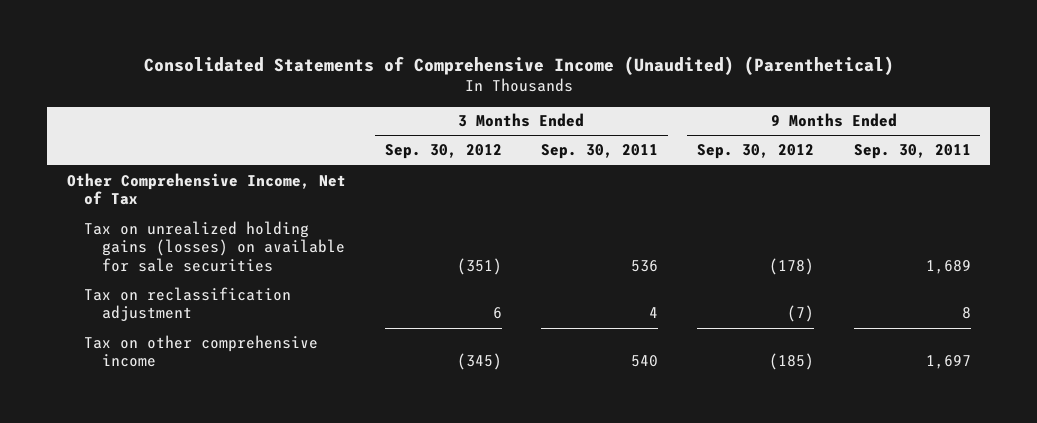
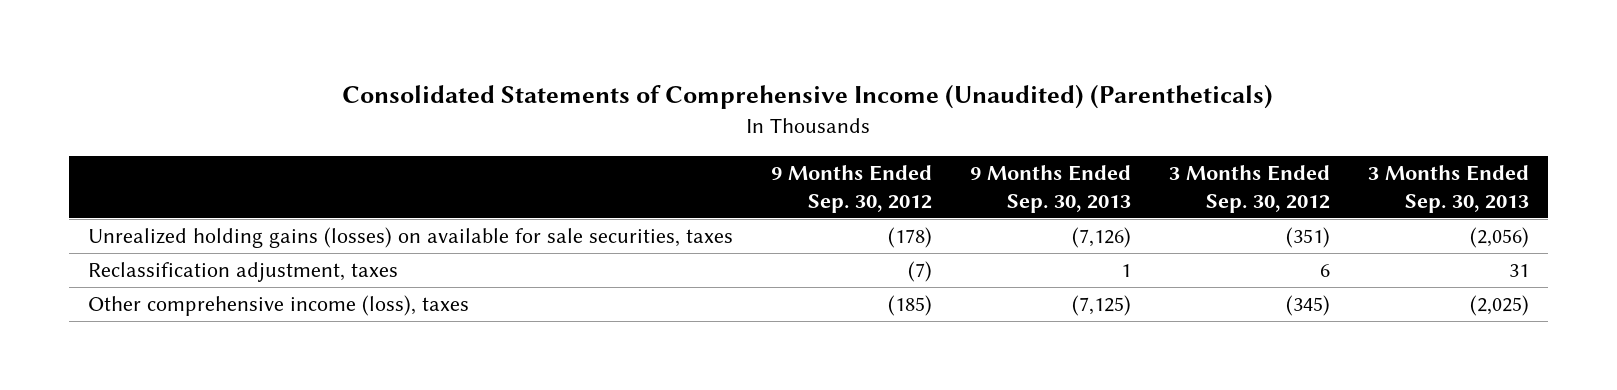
- Consolidated Statements of Comprehensive Income (Unaudited) (Parenthetical)
+ Consolidated Statements of Comprehensive Income (Unaudited) (Parentheticals)
- | 3 Months Ended Sep. 30, 2012 | 3 Months Ended Sep. 30, 2011 | 9 Months Ended Sep. 30, 2012 | 9 Months Ended Sep. 30, 2011
+ | 9 Months Ended Sep. 30, 2012 | 9 Months Ended Sep. 30, 2013 | 3 Months Ended Sep. 30, 2012 | 3 Months Ended Sep. 30, 2013
- Other Comprehensive Income, Net of Tax
- Tax on unrealized holding gains (losses) on available for sale securities | (351) | 536 | (178) | 1,689
- Tax on reclassification adjustment | 6 | 4 | (7) | 8
- Tax on other comprehensive income | (345) | 540 | (185) | 1,697
+ Unrealized holding gains (losses) on available for sale securities, taxes | (178) | (7,126) | (351) | (2,056)
+ Reclassification adjustment, taxes | (7) | 1 | 6 | 31
+ Other comprehensive income (loss), taxes | (185) | (7,125) | (345) | (2,025)

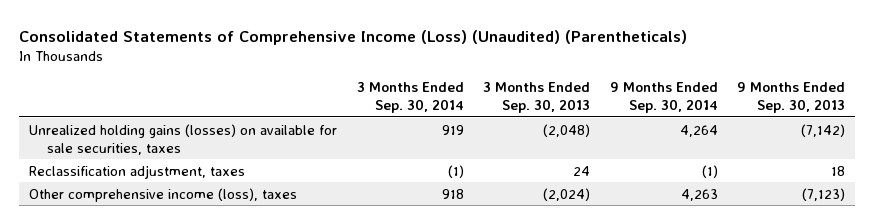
- Consolidated Statements of Comprehensive Income (Unaudited) (Parentheticals)
+ Consolidated Statements of Comprehensive Income (Loss) (Unaudited) (Parentheticals)
- | 9 Months Ended Sep. 30, 2012 | 9 Months Ended Sep. 30, 2013 | 3 Months Ended Sep. 30, 2012 | 3 Months Ended Sep. 30, 2013
+ | 3 Months Ended Sep. 30, 2014 | 3 Months Ended Sep. 30, 2013 | 9 Months Ended Sep. 30, 2014 | 9 Months Ended Sep. 30, 2013
- Unrealized holding gains (losses) on available for sale securities, taxes | (178) | (7,126) | (351) | (2,056)
- Reclassification adjustment, taxes | (7) | 1 | 6 | 31
- Other comprehensive income (loss), taxes | (185) | (7,125) | (345) | (2,025)
+ Unrealized holding gains (losses) on available for sale securities, taxes | 919 | (2,048) | 4,264 | (7,142)
+ Reclassification adjustment, taxes | (1) | 24 | (1) | 18
+ Other comprehensive income (loss), taxes | 918 | (2,024) | 4,263 | (7,123)

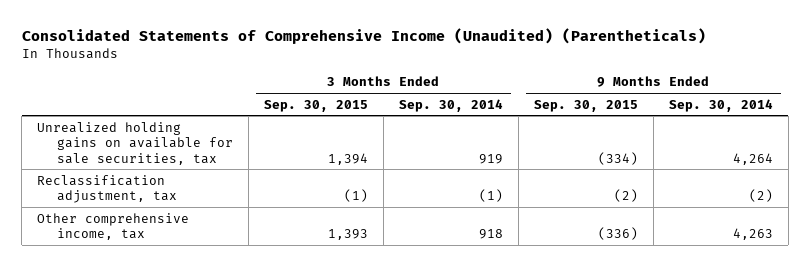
- Consolidated Statements of Comprehensive Income (Loss) (Unaudited) (Parentheticals)
+ Consolidated Statements of Comprehensive Income (Unaudited) (Parentheticals)
- | 3 Months Ended Sep. 30, 2014 | 3 Months Ended Sep. 30, 2013 | 9 Months Ended Sep. 30, 2014 | 9 Months Ended Sep. 30, 2013
+ | 3 Months Ended Sep. 30, 2015 | 3 Months Ended Sep. 30, 2014 | 9 Months Ended Sep. 30, 2015 | 9 Months Ended Sep. 30, 2014
- Unrealized holding gains (losses) on available for sale securities, taxes | 919 | (2,048) | 4,264 | (7,142)
- Reclassification adjustment, taxes | (1) | 24 | (1) | 18
- Other comprehensive income (loss), taxes | 918 | (2,024) | 4,263 | (7,123)
+ Unrealized holding gains on available for sale securities, tax | 1,394 | 919 | (334) | 4,264
+ Reclassification adjustment, tax | (1) | (1) | (2) | (2)
+ Other comprehensive income, tax | 1,393 | 918 | (336) | 4,263

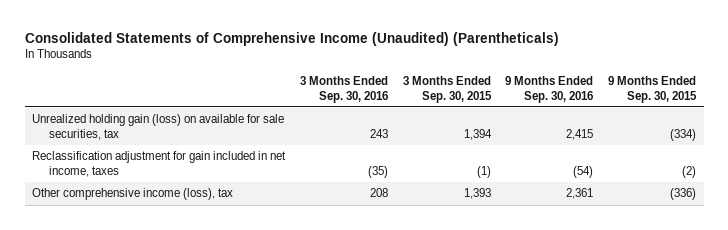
- | 3 Months Ended Sep. 30, 2015 | 3 Months Ended Sep. 30, 2014 | 9 Months Ended Sep. 30, 2015 | 9 Months Ended Sep. 30, 2014
+ | 3 Months Ended Sep. 30, 2016 | 3 Months Ended Sep. 30, 2015 | 9 Months Ended Sep. 30, 2016 | 9 Months Ended Sep. 30, 2015
- Unrealized holding gains on available for sale securities, tax | 1,394 | 919 | (334) | 4,264
- Reclassification adjustment, tax | (1) | (1) | (2) | (2)
- Other comprehensive income, tax | 1,393 | 918 | (336) | 4,263
+ Unrealized holding gain (loss) on available for sale securities, tax | 243 | 1,394 | 2,415 | (334)
+ Reclassification adjustment for gain included in net income, taxes | (35) | (1) | (54) | (2)
+ Other comprehensive income (loss), tax | 208 | 1,393 | 2,361 | (336)

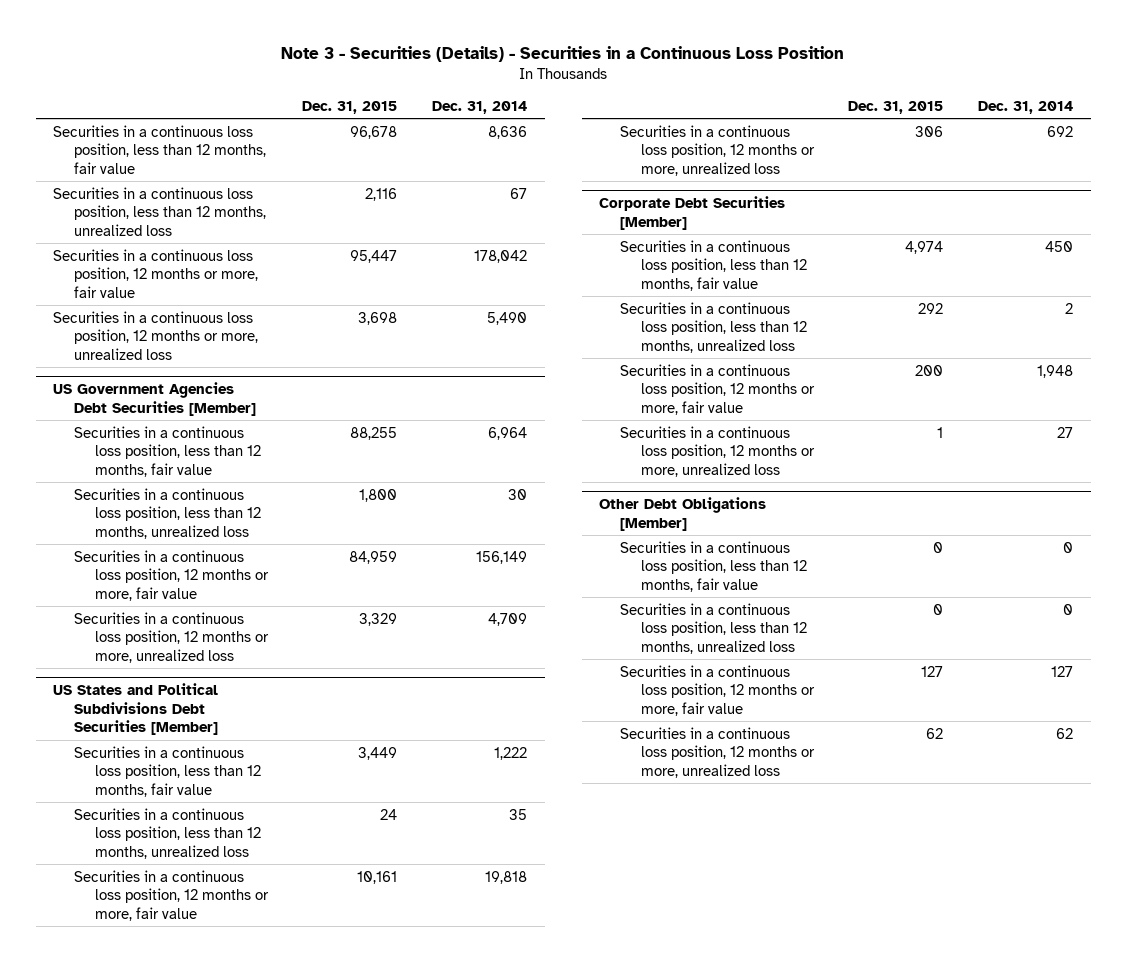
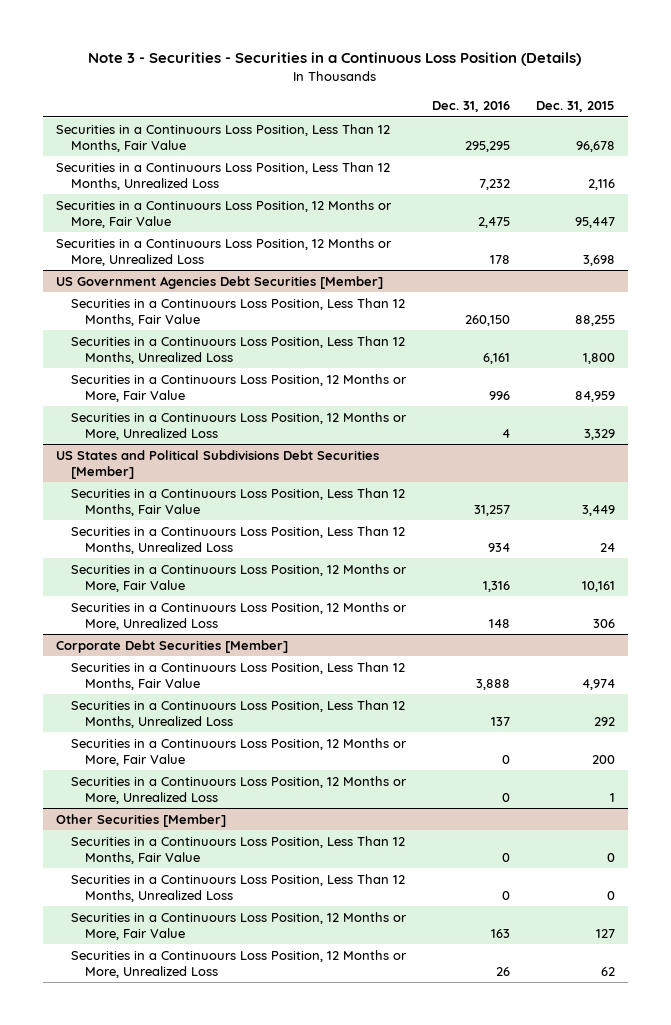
- Note 3 - Securities (Details) - Securities in a Continuous Loss Position
+ Note 3 - Securities - Securities in a Continuous Loss Position (Details)
- | Dec. 31, 2015 | Dec. 31, 2014
+ | Dec. 31, 2016 | Dec. 31, 2015
- Securities in a continuous loss position, less than 12 months, fair value | 96,678 | 8,636
- Securities in a continuous loss position, less than 12 months, unrealized loss | 2,116 | 67
- Securities in a continuous loss position, 12 months or more, fair value | 95,447 | 178,042
- Securities in a continuous loss position, 12 months or more, unrealized loss | 3,698 | 5,490
+ Securities in a Continuours Loss Position, Less Than 12 Months, Fair Value | 295,295 | 96,678
+ Securities in a Continuours Loss Position, Less Than 12 Months, Unrealized Loss | 7,232 | 2,116
+ Securities in a Continuours Loss Position, 12 Months or More, Fair Value | 2,475 | 95,447
+ Securities in a Continuours Loss Position, 12 Months or More, Unrealized Loss | 178 | 3,698
@ US Government Agencies Debt Securities [Member]
- Securities in a continuous loss position, less than 12 months, fair value | 88,255 | 6,964
- Securities in a continuous loss position, less than 12 months, unrealized loss | 1,800 | 30
- Securities in a continuous loss position, 12 months or more, fair value | 84,959 | 156,149
- Securities in a continuous loss position, 12 months or more, unrealized loss | 3,329 | 4,709
+ Securities in a Continuours Loss Position, Less Than 12 Months, Fair Value | 260,150 | 88,255
+ Securities in a Continuours Loss Position, Less Than 12 Months, Unrealized Loss | 6,161 | 1,800
+ Securities in a Continuours Loss Position, 12 Months or More, Fair Value | 996 | 84,959
+ Securities in a Continuours Loss Position, 12 Months or More, Unrealized Loss | 4 | 3,329
@ US States and Political Subdivisions Debt Securities [Member]
- Securities in a continuous loss position, less than 12 months, fair value | 3,449 | 1,222
- Securities in a continuous loss position, less than 12 months, unrealized loss | 24 | 35
- Securities in a continuous loss position, 12 months or more, fair value | 10,161 | 19,818
- Securities in a continuous loss position, 12 months or more, unrealized loss | 306 | 692
+ Securities in a Continuours Loss Position, Less Than 12 Months, Fair Value | 31,257 | 3,449
+ Securities in a Continuours Loss Position, Less Than 12 Months, Unrealized Loss | 934 | 24
+ Securities in a Continuours Loss Position, 12 Months or More, Fair Value | 1,316 | 10,161
+ Securities in a Continuours Loss Position, 12 Months or More, Unrealized Loss | 148 | 306
@ Corporate Debt Securities [Member]
- Securities in a continuous loss position, less than 12 months, fair value | 4,974 | 450
- Securities in a continuous loss position, less than 12 months, unrealized loss | 292 | 2
- Securities in a continuous loss position, 12 months or more, fair value | 200 | 1,948
- Securities in a continuous loss position, 12 months or more, unrealized loss | 1 | 27
- Other Debt Obligations [Member]
- Securities in a continuous loss position, less than 12 months, fair value | 0 | 0
- Securities in a continuous loss position, less than 12 months, unrealized loss | 0 | 0
- Securities in a continuous loss position, 12 months or more, fair value | 127 | 127
- Securities in a continuous loss position, 12 months or more, unrealized loss | 62 | 62
@ Corporate Debt Securities [Member]
+ Securities in a Continuours Loss Position, Less Than 12 Months, Fair Value | 3,888 | 4,974
+ Securities in a Continuours Loss Position, Less Than 12 Months, Unrealized Loss | 137 | 292
+ Securities in a Continuours Loss Position, 12 Months or More, Fair Value | 0 | 200
+ Securities in a Continuours Loss Position, 12 Months or More, Unrealized Loss | 0 | 1
+ Other Securities [Member]
+ Securities in a Continuours Loss Position, Less Than 12 Months, Fair Value | 0 | 0
+ Securities in a Continuours Loss Position, Less Than 12 Months, Unrealized Loss | 0 | 0
+ Securities in a Continuours Loss Position, 12 Months or More, Fair Value | 163 | 127
+ Securities in a Continuours Loss Position, 12 Months or More, Unrealized Loss | 26 | 62

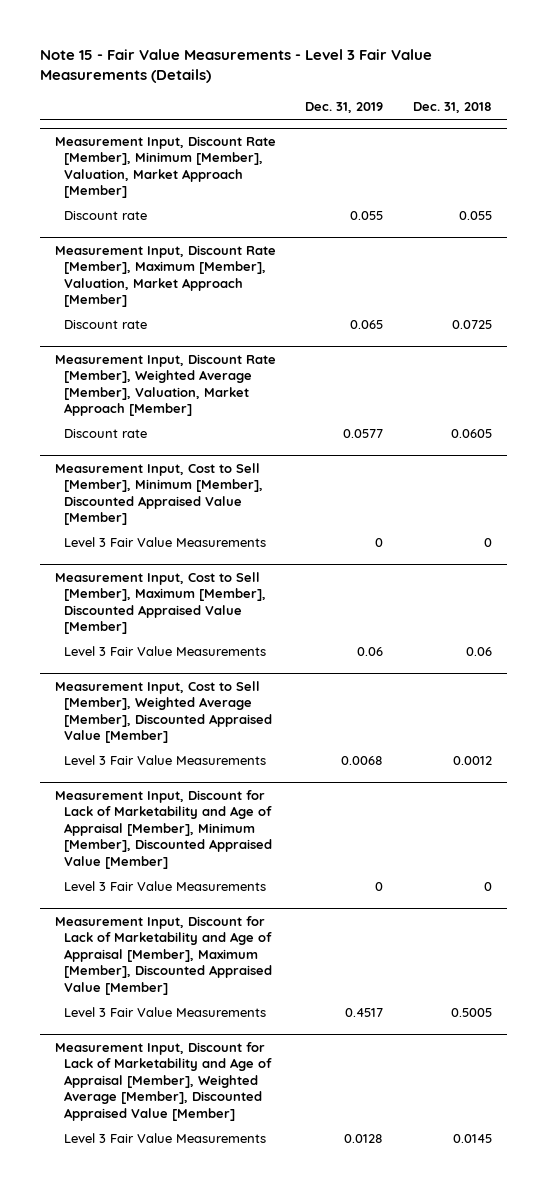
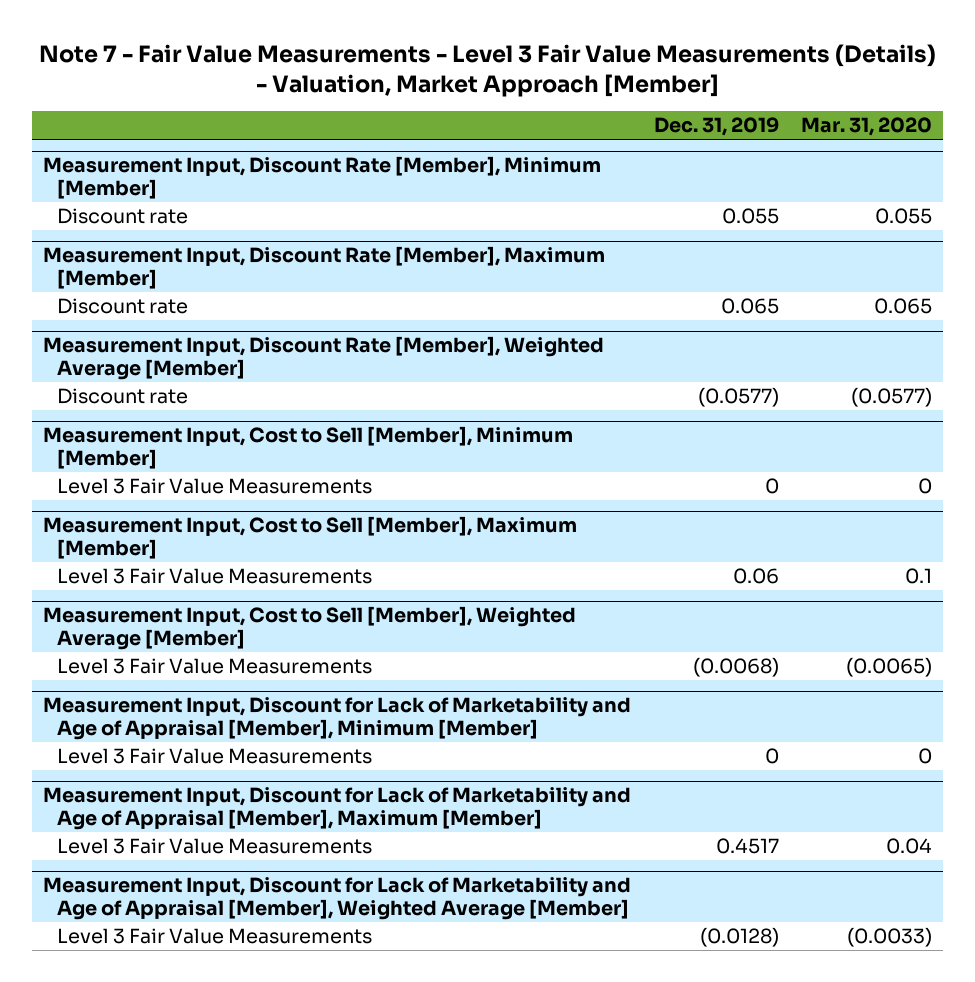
- Note 15 - Fair Value Measurements - Level 3 Fair Value Measurements (Details)
+ Note 7 - Fair Value Measurements - Level 3 Fair Value Measurements (Details) - Valuation, Market Approach [Member]
- | Dec. 31, 2019 | Dec. 31, 2018
+ | Dec. 31, 2019 | Mar. 31, 2020
- Measurement Input, Discount Rate [Member], Minimum [Member], Valuation, Market Approach [Member]
+ Measurement Input, Discount Rate [Member], Minimum [Member]
- Measurement Input, Discount Rate [Member], Maximum [Member], Valuation, Market Approach [Member]
+ Measurement Input, Discount Rate [Member], Maximum [Member]
- Measurement Input, Discount Rate [Member], Weighted Average [Member], Valuation, Market Approach [Member]
- Discount rate | 0.0577 | 0.0605
- Measurement Input, Cost to Sell [Member], Minimum [Member], Discounted Appraised Value [Member]
+ Measurement Input, Discount Rate [Member], Weighted Average [Member]
+ Discount rate | (0.0577) | (0.0577)
+ Measurement Input, Cost to Sell [Member], Minimum [Member]
- Measurement Input, Cost to Sell [Member], Maximum [Member], Discounted Appraised Value [Member]
+ Measurement Input, Cost to Sell [Member], Maximum [Member]
- Measurement Input, Cost to Sell [Member], Weighted Average [Member], Discounted Appraised Value [Member]
- Level 3 Fair Value Measurements | 0.0068 | 0.0012
- Measurement Input, Discount for Lack of Marketability and Age of Appraisal [Member], Minimum [Member], Discounted Appraised Value [Member]
+ Measurement Input, Cost to Sell [Member], Weighted Average [Member]
+ Level 3 Fair Value Measurements | (0.0068) | (0.0065)
+ Measurement Input, Discount for Lack of Marketability and Age of Appraisal [Member], Minimum [Member]
- Measurement Input, Discount for Lack of Marketability and Age of Appraisal [Member], Maximum [Member], Discounted Appraised Value [Member]
+ Measurement Input, Discount for Lack of Marketability and Age of Appraisal [Member], Maximum [Member]
- Measurement Input, Discount for Lack of Marketability and Age of Appraisal [Member], Weighted Average [Member], Discounted Appraised Value [Member]
- Level 3 Fair Value Measurements | 0.0128 | 0.0145
+ Measurement Input, Discount for Lack of Marketability and Age of Appraisal [Member], Weighted Average [Member]
+ Level 3 Fair Value Measurements | (0.0128) | (0.0033)

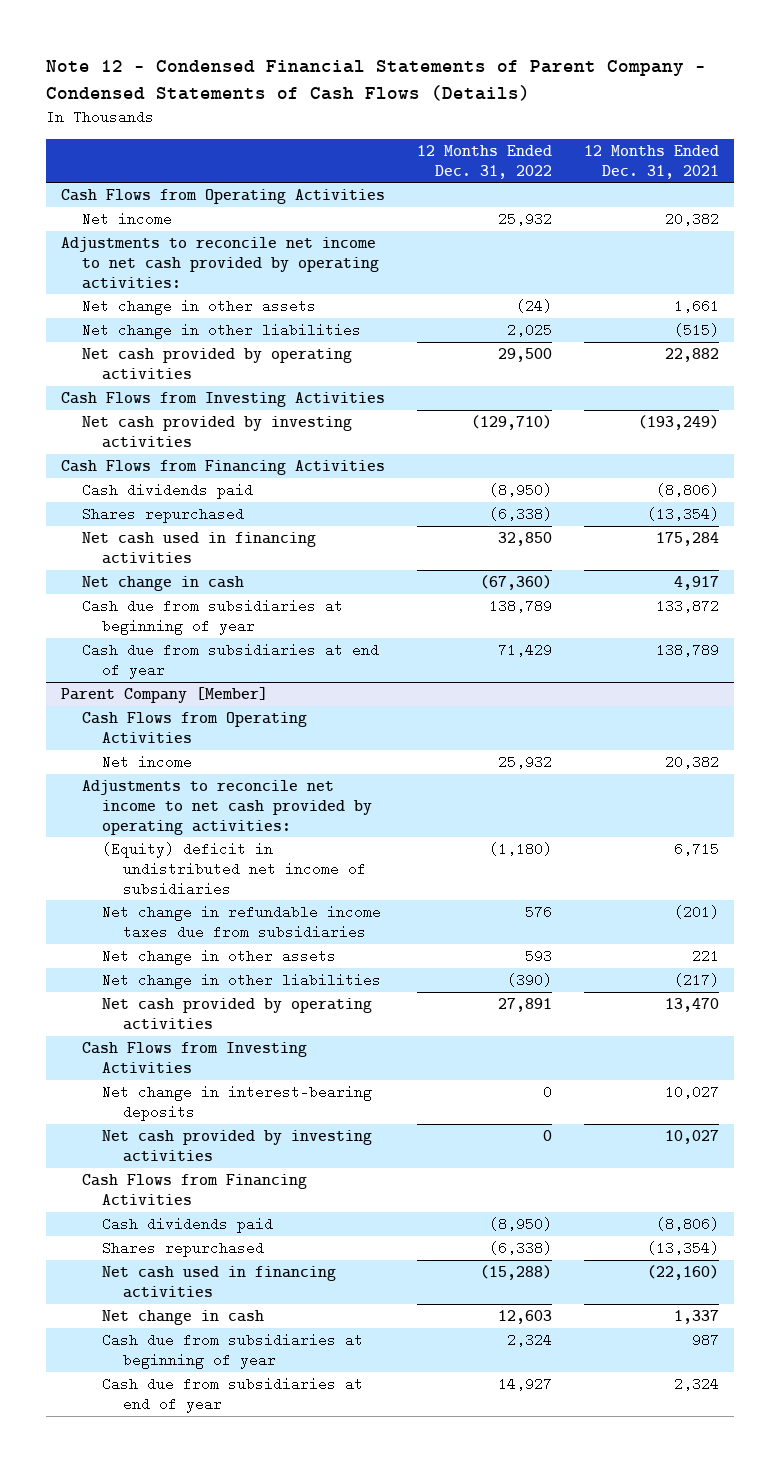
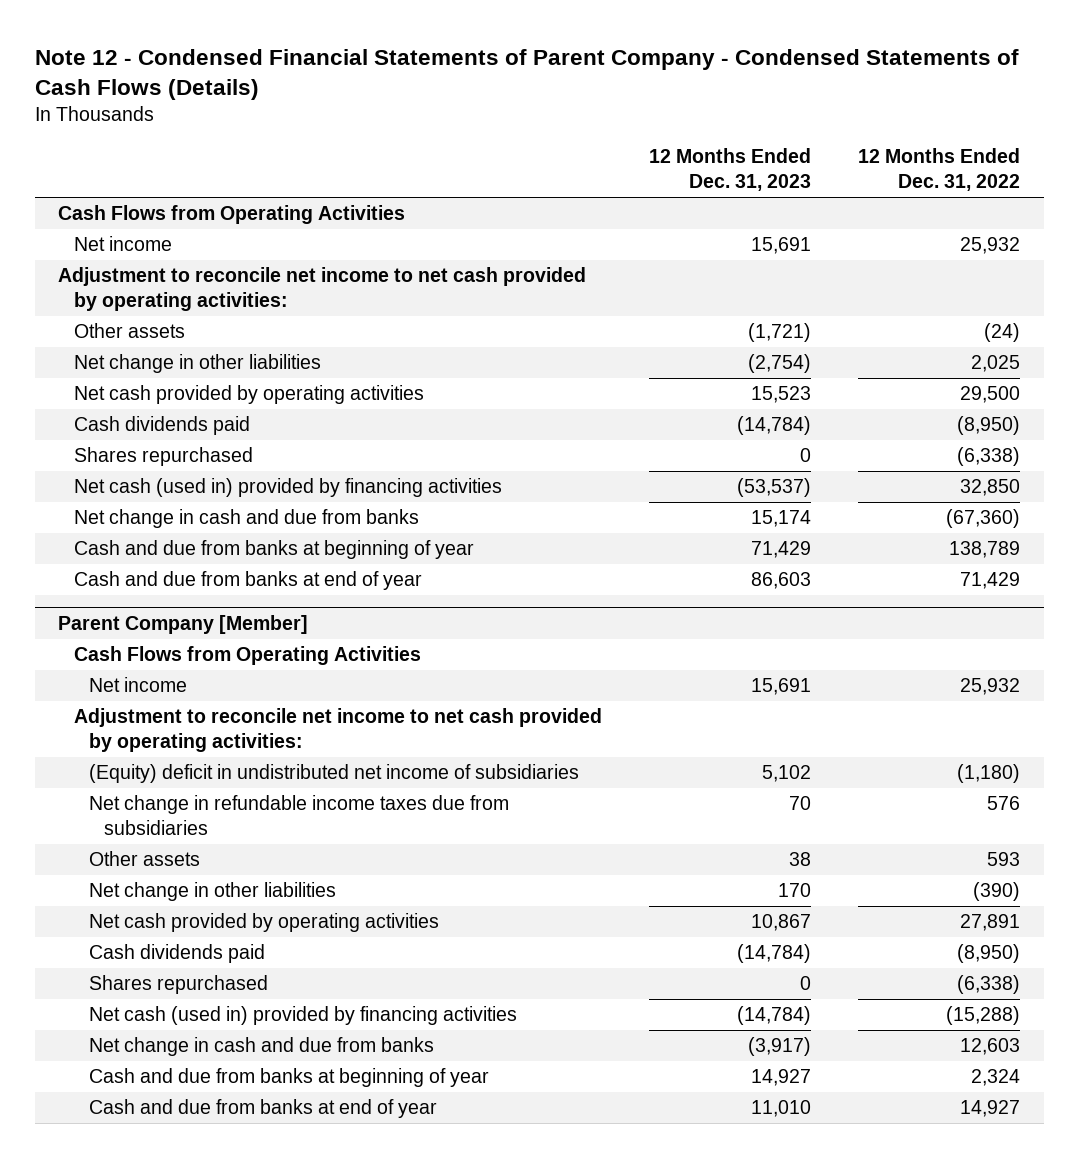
- | 12 Months Ended Dec. 31, 2022 | 12 Months Ended Dec. 31, 2021
+ | 12 Months Ended Dec. 31, 2023 | 12 Months Ended Dec. 31, 2022
- Adjustments to reconcile net income to net cash provided by operating activities:
- Net change in other assets | (24) | 1,661
+ Adjustment to reconcile net income to net cash provided by operating activities:
+ Other assets | (1,721) | (24)
- Cash Flows from Investing Activities
- Net cash provided by investing activities | (129,710) | (193,249)
- Cash Flows from Financing Activities
- Net cash used in financing activities | 32,850 | 175,284
- Net change in cash | (67,360) | 4,917
- Cash due from subsidiaries at beginning of year | 138,789 | 133,872
- Cash due from subsidiaries at end of year | 71,429 | 138,789
+ Net cash (used in) provided by financing activities | (53,537) | 32,850
+ Net change in cash and due from banks | 15,174 | (67,360)
+ Cash and due from banks at beginning of year | 71,429 | 138,789
+ Cash and due from banks at end of year | 86,603 | 71,429
@ Parent Company [Member]
- Adjustments to reconcile net income to net cash provided by operating activities:
+ Adjustment to reconcile net income to net cash provided by operating activities:
- Net change in other assets | 593 | 221
+ Other assets | 38 | 593
- Cash Flows from Investing Activities
- Net change in interest-bearing deposits | 0 | 10,027
- Net cash provided by investing activities | 0 | 10,027
- Cash Flows from Financing Activities
- Net cash used in financing activities | (15,288) | (22,160)
- Net change in cash | 12,603 | 1,337
- Cash due from subsidiaries at beginning of year | 2,324 | 987
- Cash due from subsidiaries at end of year | 14,927 | 2,324
+ Net cash (used in) provided by financing activities | (14,784) | (15,288)
+ Net change in cash and due from banks | (3,917) | 12,603
+ Cash and due from banks at beginning of year | 14,927 | 2,324
+ Cash and due from banks at end of year | 11,010 | 14,927

